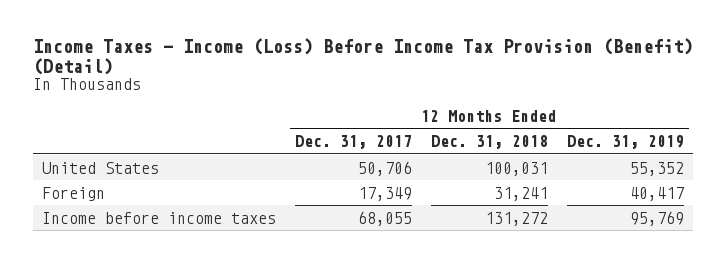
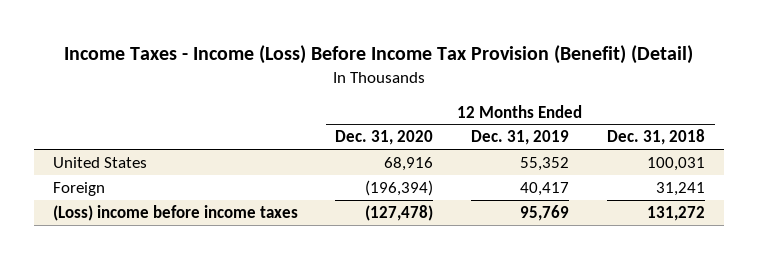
- | 12 Months Ended Dec. 31, 2017 | 12 Months Ended Dec. 31, 2018 | 12 Months Ended Dec. 31, 2019
+ | 12 Months Ended Dec. 31, 2020 | 12 Months Ended Dec. 31, 2019 | 12 Months Ended Dec. 31, 2018
- Income before income taxes | 68,055 | 131,272 | 95,769
+ (Loss) income before income taxes | (127,478) | 95,769 | 131,272

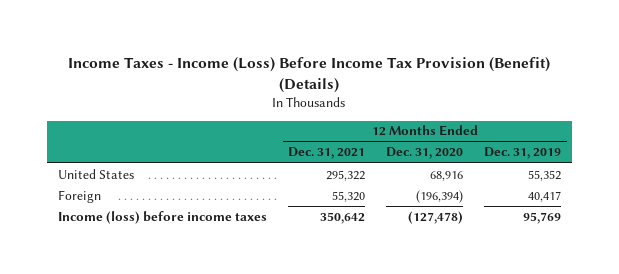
- Income Taxes - Income (Loss) Before Income Tax Provision (Benefit) (Detail)
+ Income Taxes - Income (Loss) Before Income Tax Provision (Benefit) (Details)
- | 12 Months Ended Dec. 31, 2020 | 12 Months Ended Dec. 31, 2019 | 12 Months Ended Dec. 31, 2018
+ | 12 Months Ended Dec. 31, 2021 | 12 Months Ended Dec. 31, 2020 | 12 Months Ended Dec. 31, 2019
- (Loss) income before income taxes | (127,478) | 95,769 | 131,272
+ Income (loss) before income taxes | 350,642 | (127,478) | 95,769

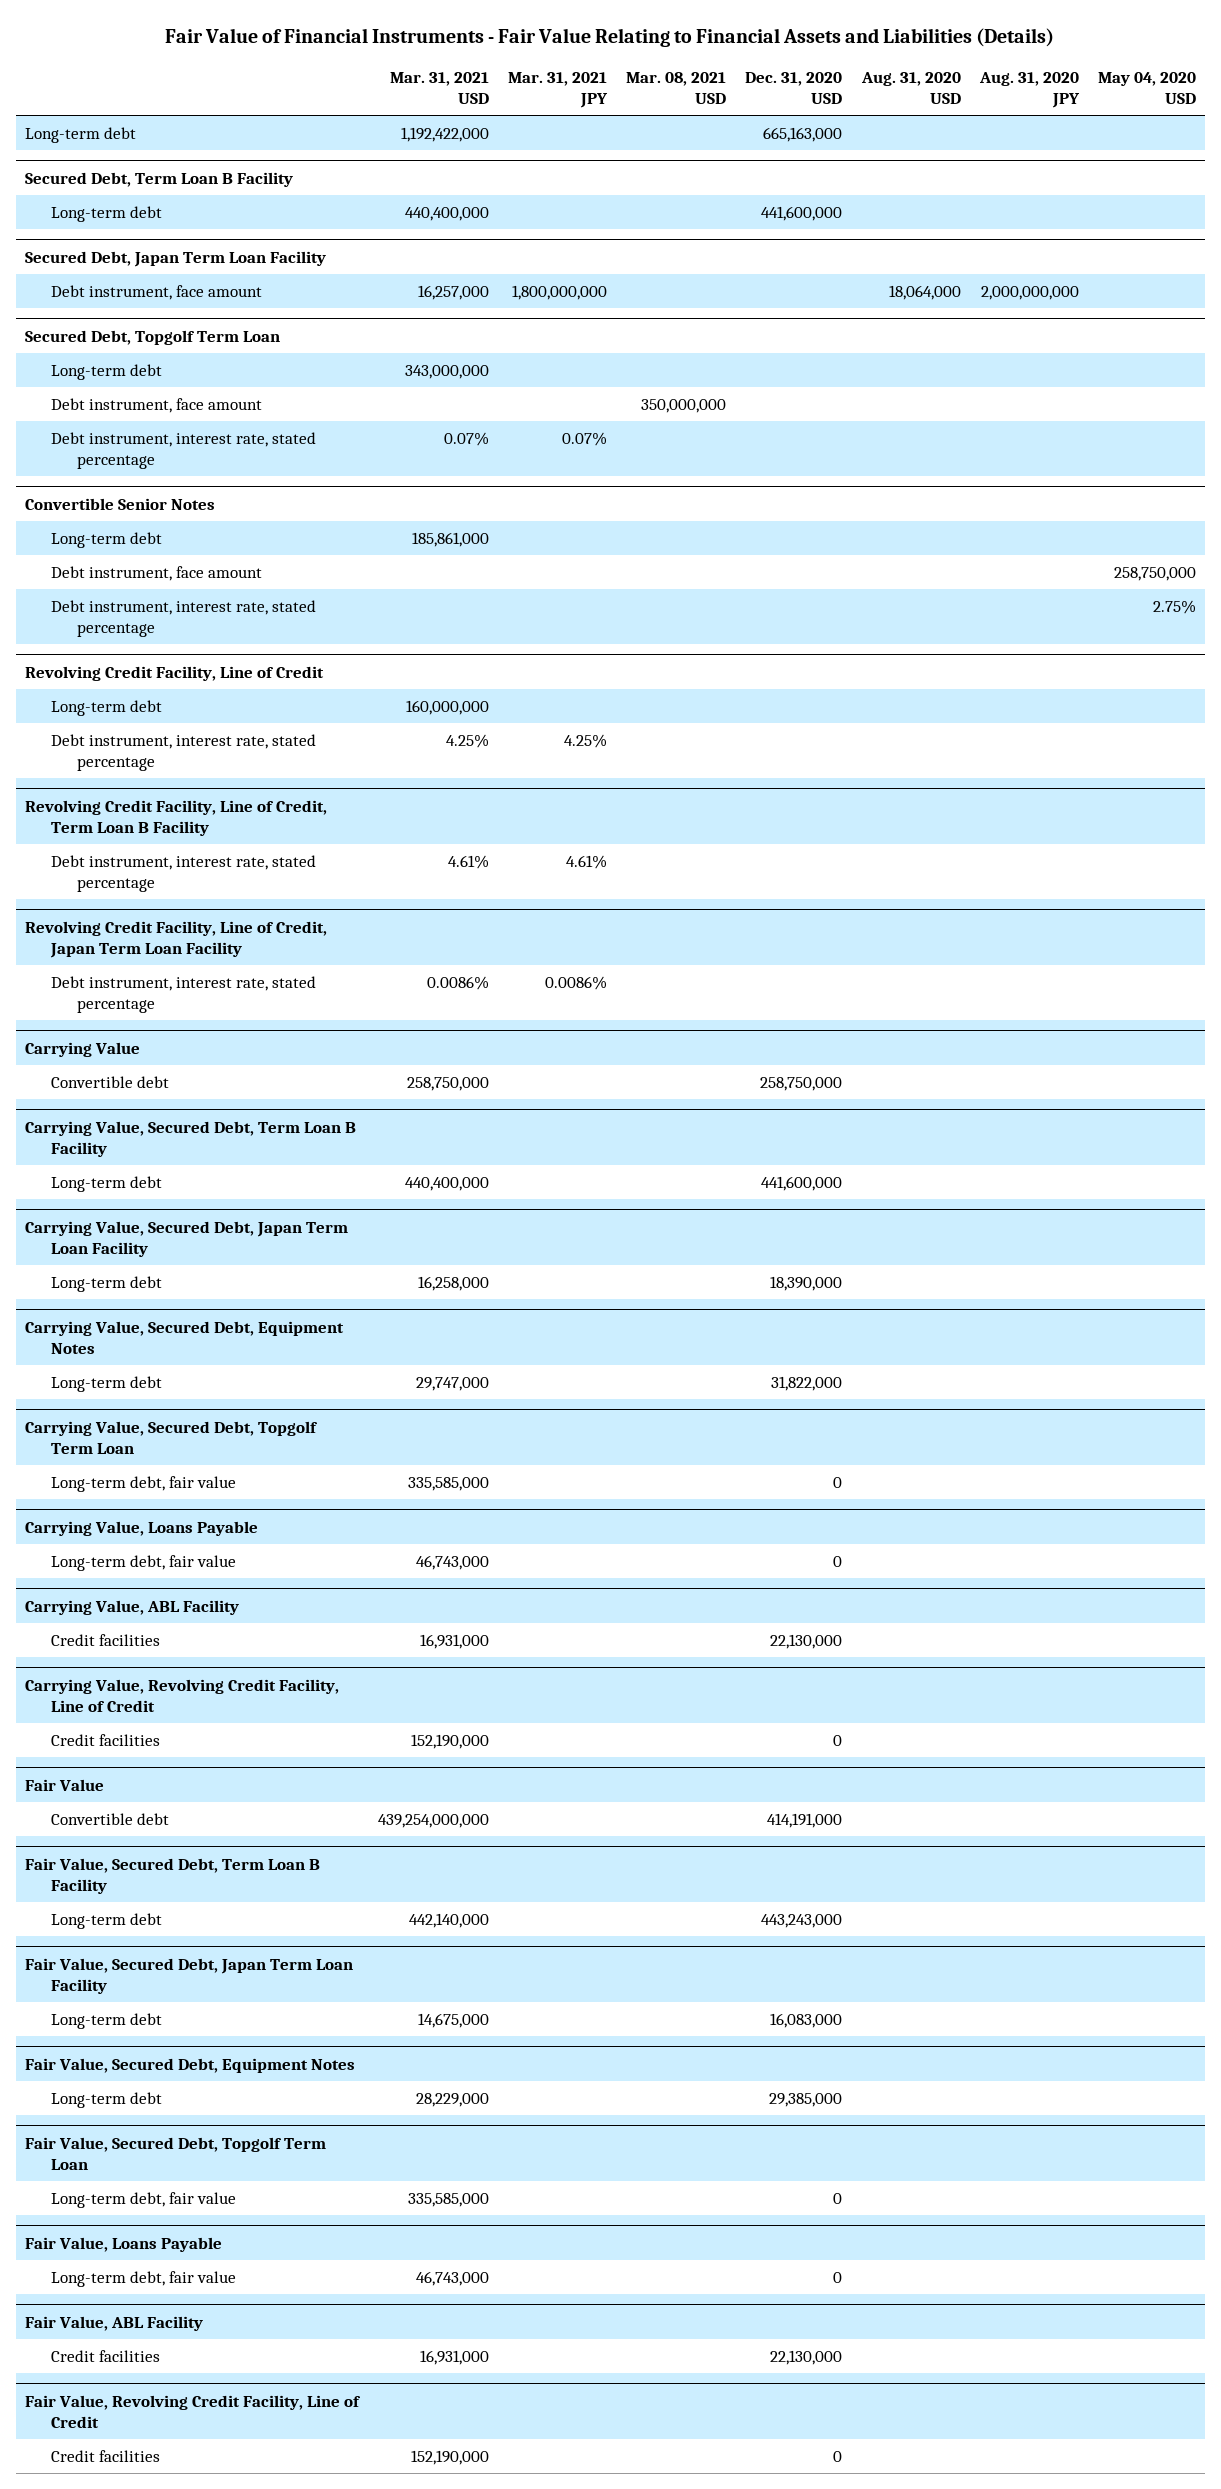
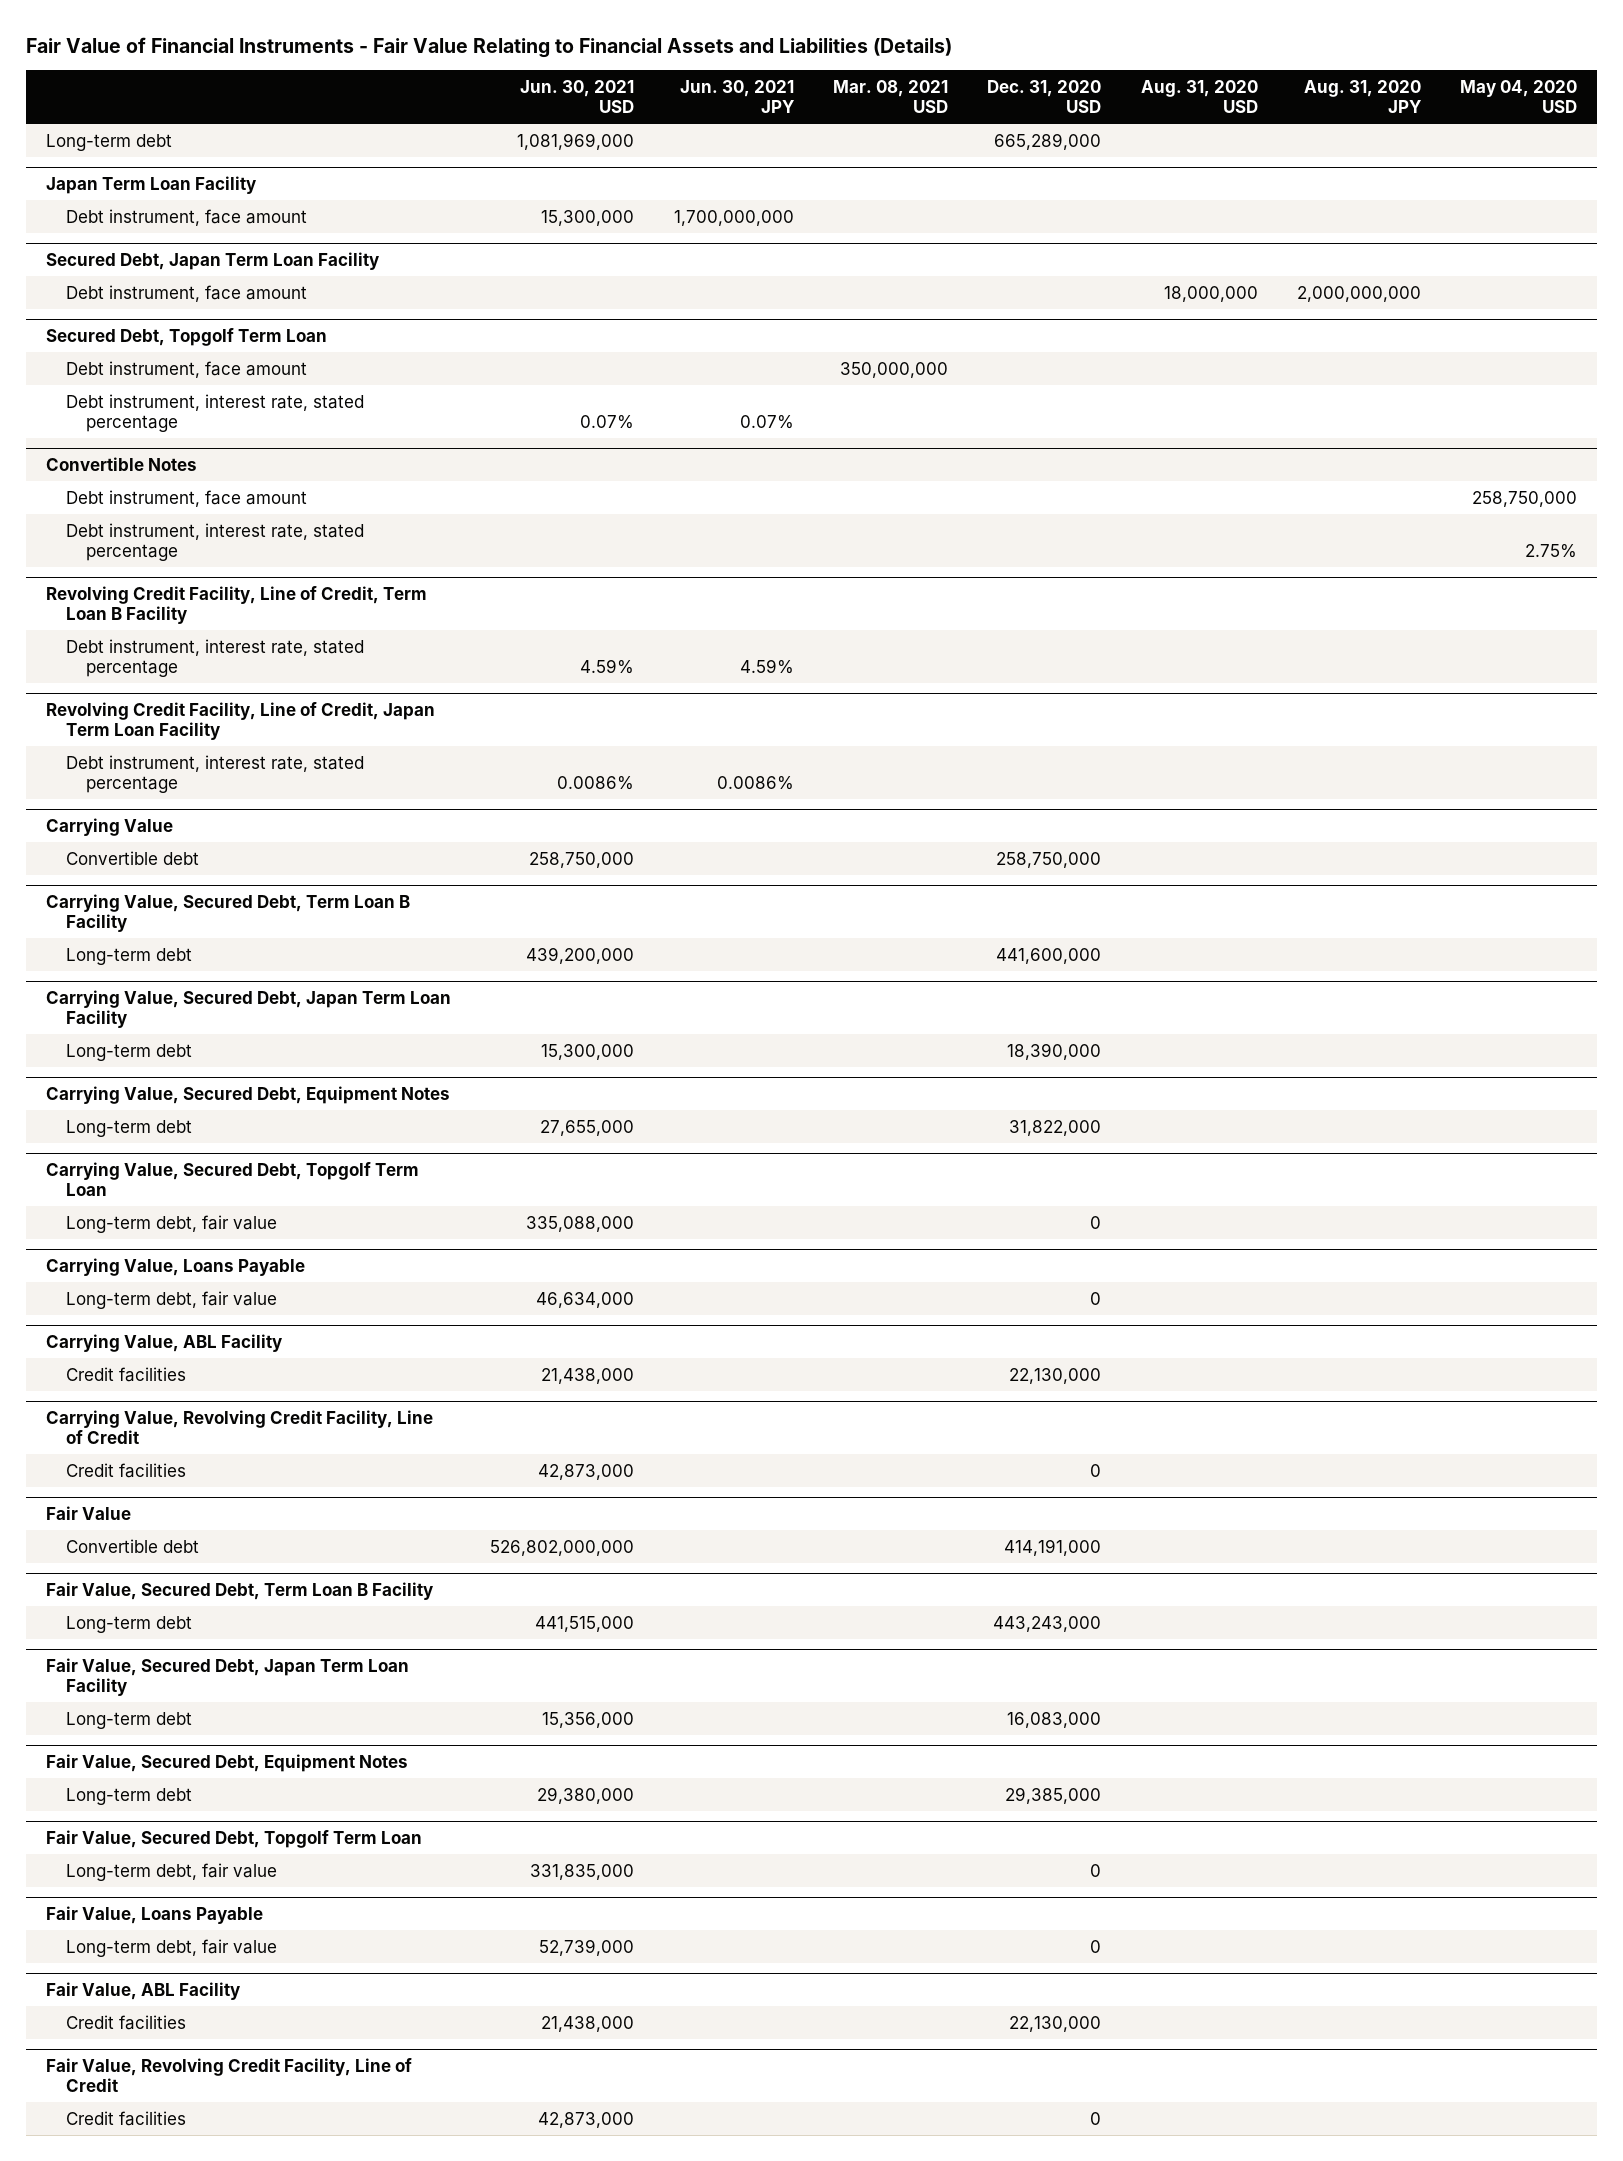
- | Mar. 31, 2021 USD | Mar. 31, 2021 JPY | Mar. 08, 2021 USD | Dec. 31, 2020 USD | Aug. 31, 2020 USD | Aug. 31, 2020 JPY | May 04, 2020 USD
+ | Jun. 30, 2021 USD | Jun. 30, 2021 JPY | Mar. 08, 2021 USD | Dec. 31, 2020 USD | Aug. 31, 2020 USD | Aug. 31, 2020 JPY | May 04, 2020 USD
- Long-term debt | 1,192,422,000 | | | 665,163,000 | | |
- Secured Debt, Term Loan B Facility
- Long-term debt | 440,400,000 | | | 441,600,000 | | |
+ Long-term debt | 1,081,969,000 | | | 665,289,000 | | |
+ Japan Term Loan Facility
+ Debt instrument, face amount | 15,300,000 | 1,700,000,000 | | | | |
@ Secured Debt, Japan Term Loan Facility
- Debt instrument, face amount | 16,257,000 | 1,800,000,000 | | | 18,064,000 | 2,000,000,000 |
+ Debt instrument, face amount | | | | | 18,000,000 | 2,000,000,000 |
@ Secured Debt, Topgolf Term Loan
- Long-term debt | 343,000,000 | | | | | |
- Convertible Senior Notes
- Long-term debt | 185,861,000 | | | | | |
+ Convertible Notes
- Revolving Credit Facility, Line of Credit
- Long-term debt | 160,000,000 | | | | | |
- Debt instrument, interest rate, stated percentage | 4.25% | 4.25% | | | | |

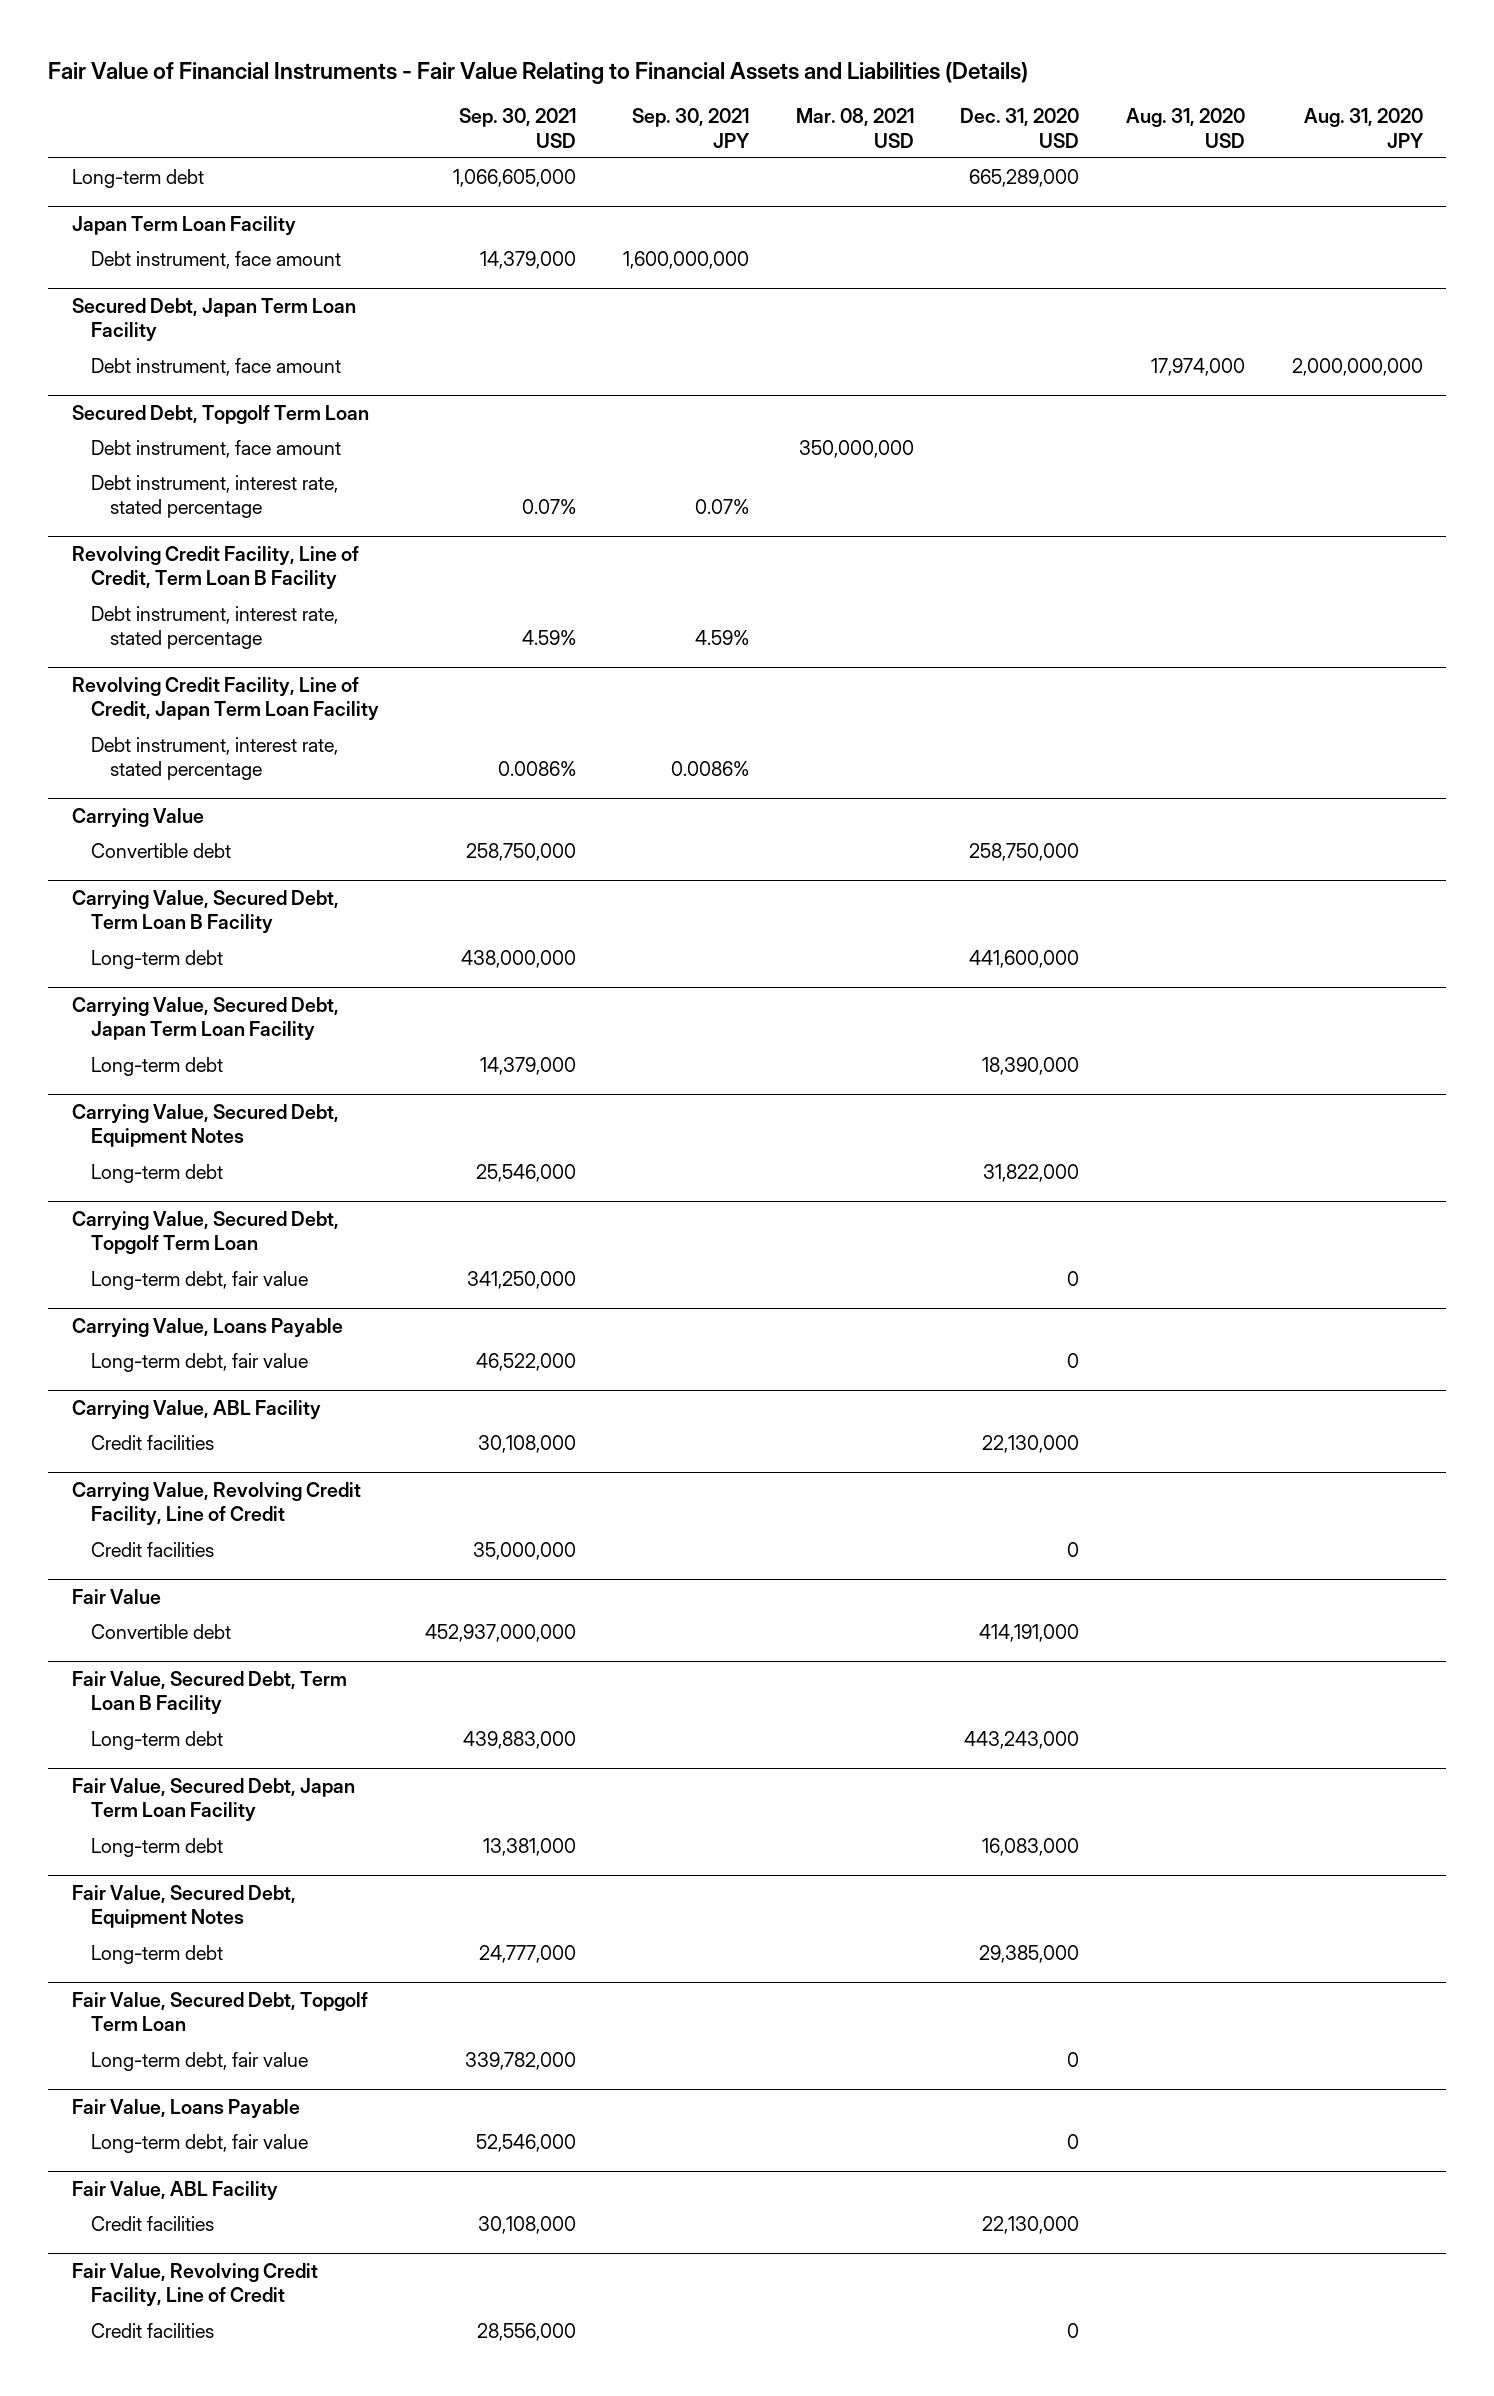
- | Jun. 30, 2021 USD | Jun. 30, 2021 JPY | Mar. 08, 2021 USD | Dec. 31, 2020 USD | Aug. 31, 2020 USD | Aug. 31, 2020 JPY | May 04, 2020 USD
+ | Sep. 30, 2021 USD | Sep. 30, 2021 JPY | Mar. 08, 2021 USD | Dec. 31, 2020 USD | Aug. 31, 2020 USD | Aug. 31, 2020 JPY
@ Secured Debt, Japan Term Loan Facility
- Debt instrument, face amount | | | | | 18,000,000 | 2,000,000,000 |
+ Debt instrument, face amount | | | | | 17,974,000 | 2,000,000,000
- Convertible Notes
- Debt instrument, face amount | | | | | | | 258,750,000
- Debt instrument, interest rate, stated percentage | | | | | | | 2.75%

